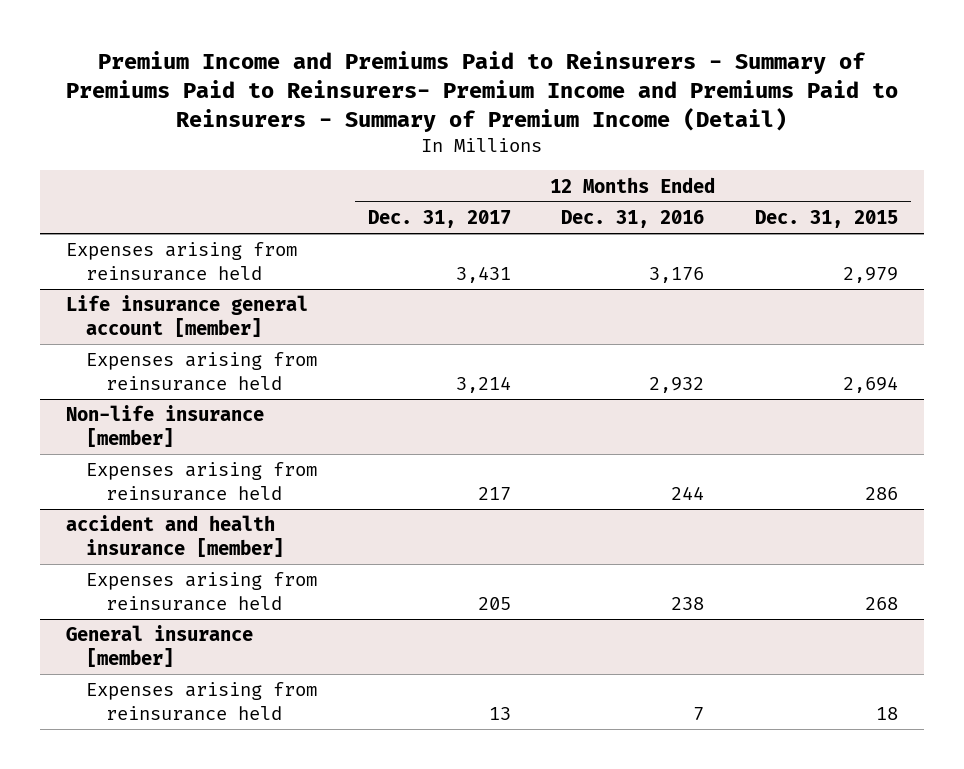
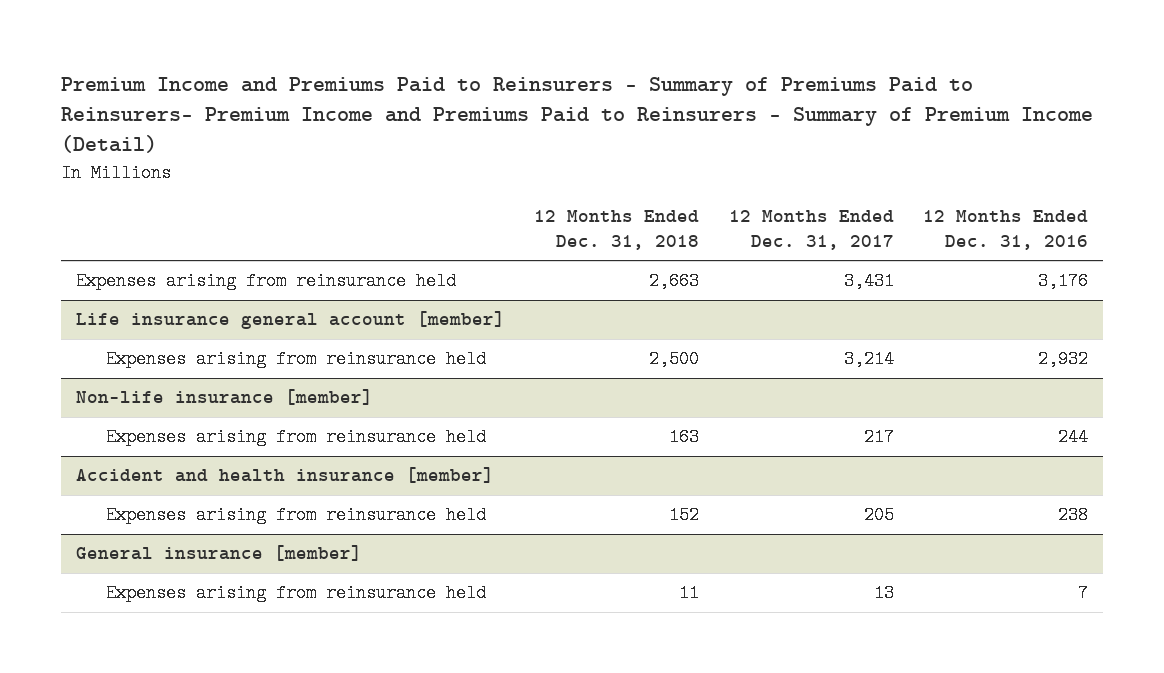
- | 12 Months Ended Dec. 31, 2017 | 12 Months Ended Dec. 31, 2016 | 12 Months Ended Dec. 31, 2015
+ | 12 Months Ended Dec. 31, 2018 | 12 Months Ended Dec. 31, 2017 | 12 Months Ended Dec. 31, 2016
- accident and health insurance [member]
+ Accident and health insurance [member]

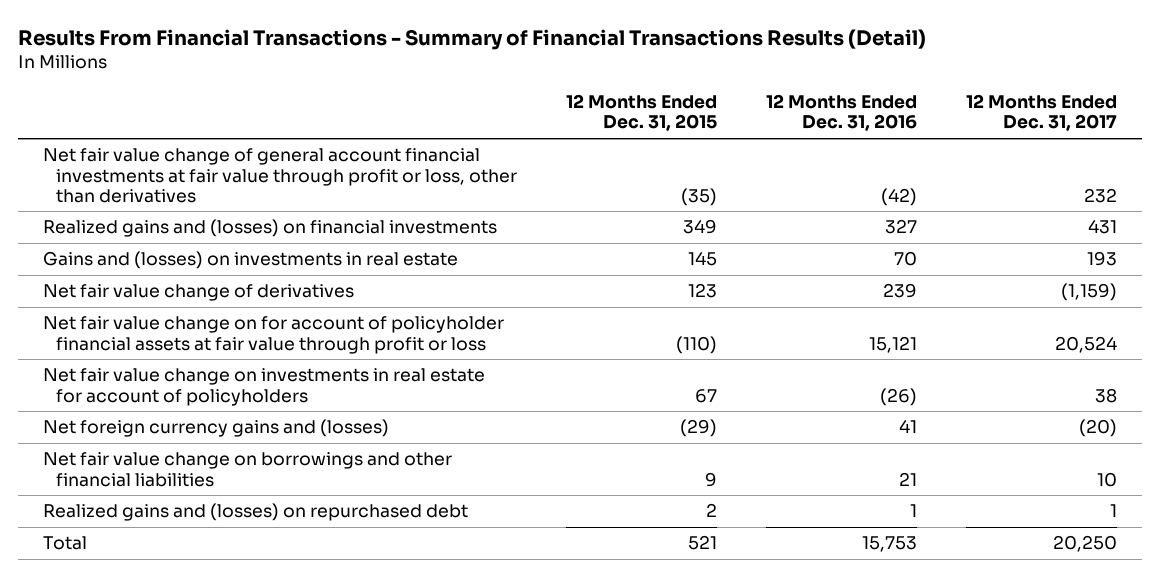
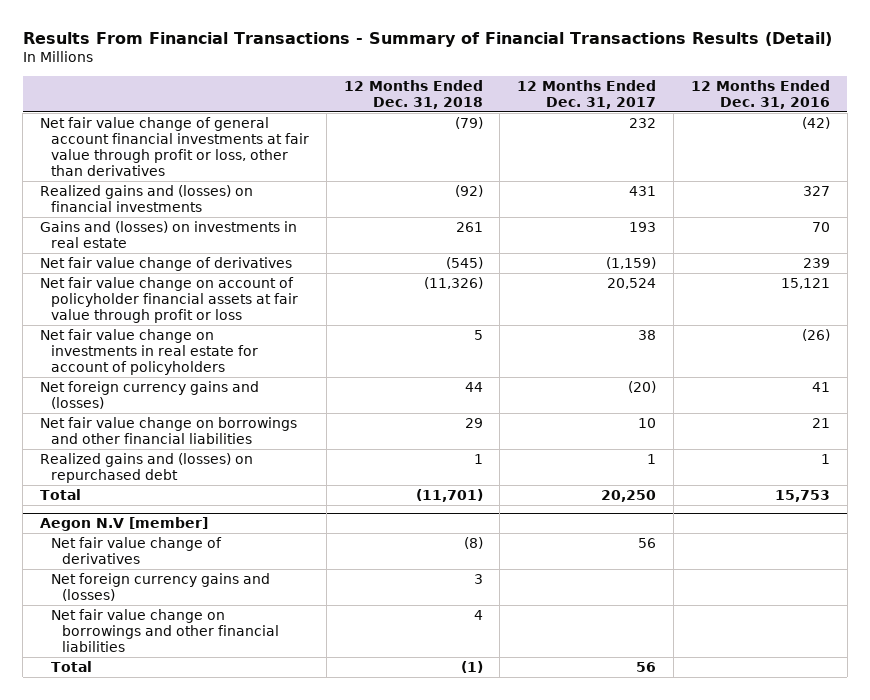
- | 12 Months Ended Dec. 31, 2015 | 12 Months Ended Dec. 31, 2016 | 12 Months Ended Dec. 31, 2017
+ | 12 Months Ended Dec. 31, 2018 | 12 Months Ended Dec. 31, 2017 | 12 Months Ended Dec. 31, 2016
- Net fair value change on for account of policyholder financial assets at fair value through profit or loss | (110) | 15,121 | 20,524
+ Net fair value change on account of policyholder financial assets at fair value through profit or loss | (11,326) | 20,524 | 15,121
+ Aegon N.V [member]
+ Net fair value change of derivatives | (8) | 56 |
+ Net foreign currency gains and (losses) | 3 | |
+ Net fair value change on borrowings and other financial liabilities | 4 | |
+ Total | (1) | 56 |

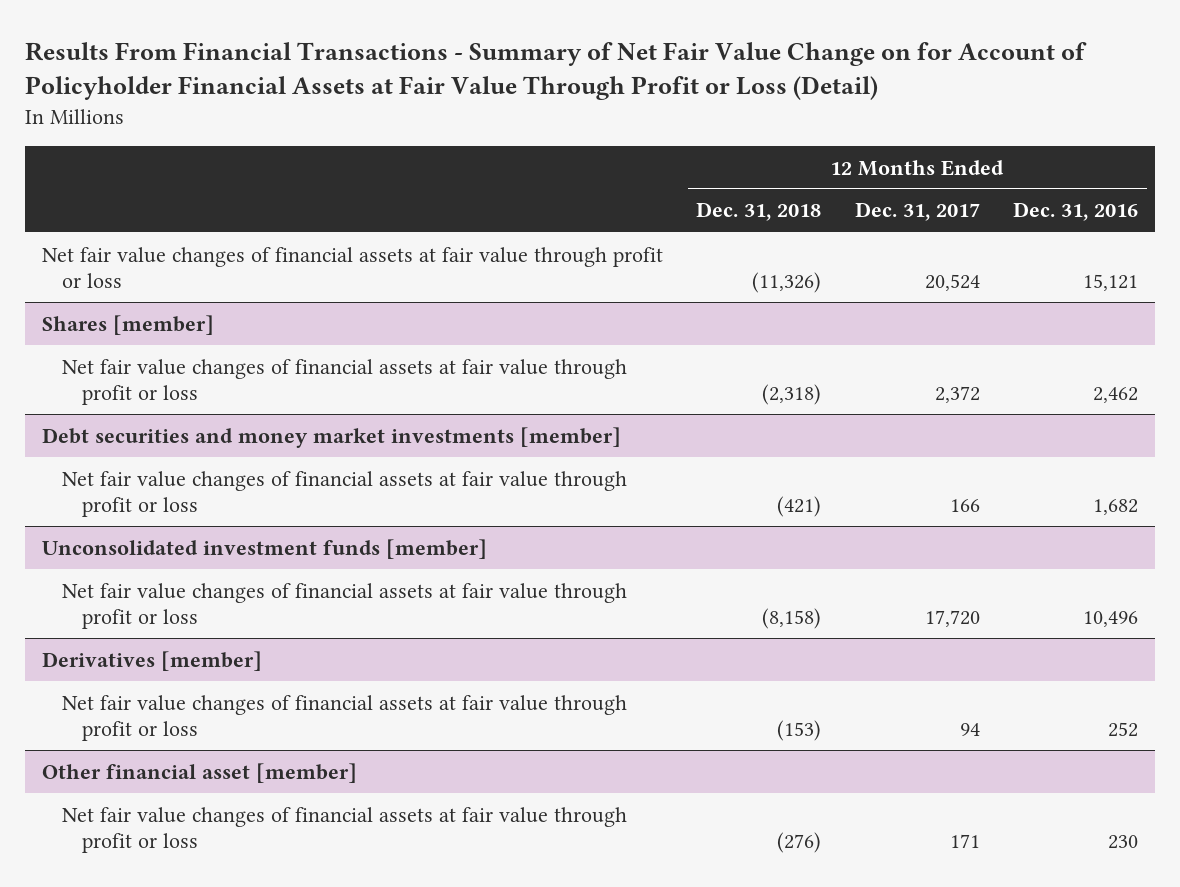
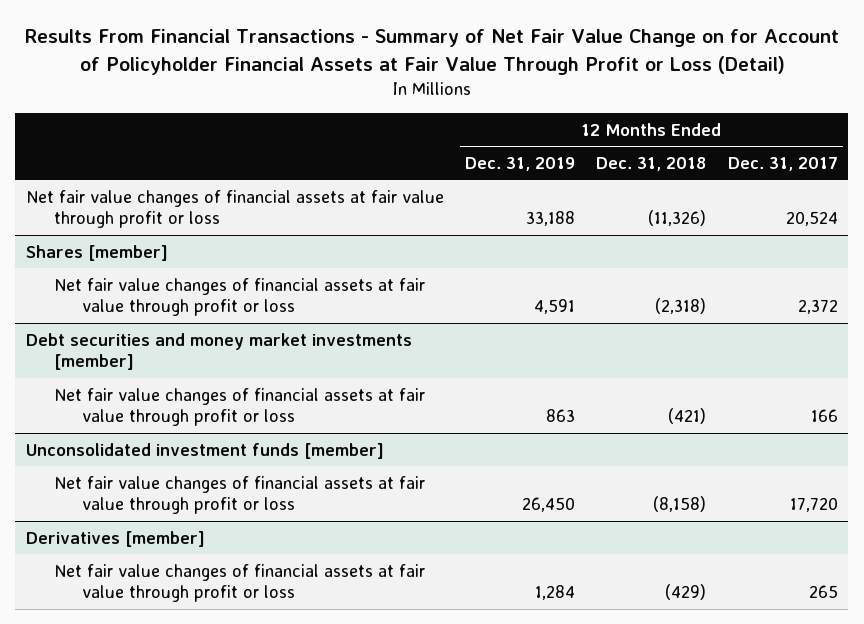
- | 12 Months Ended Dec. 31, 2018 | 12 Months Ended Dec. 31, 2017 | 12 Months Ended Dec. 31, 2016
+ | 12 Months Ended Dec. 31, 2019 | 12 Months Ended Dec. 31, 2018 | 12 Months Ended Dec. 31, 2017
@ Derivatives [member]
- Net fair value changes of financial assets at fair value through profit or loss | (153) | 94 | 252
- Other financial asset [member]
- Net fair value changes of financial assets at fair value through profit or loss | (276) | 171 | 230
@ Derivatives [member]
+ Net fair value changes of financial assets at fair value through profit or loss | 1,284 | (429) | 265

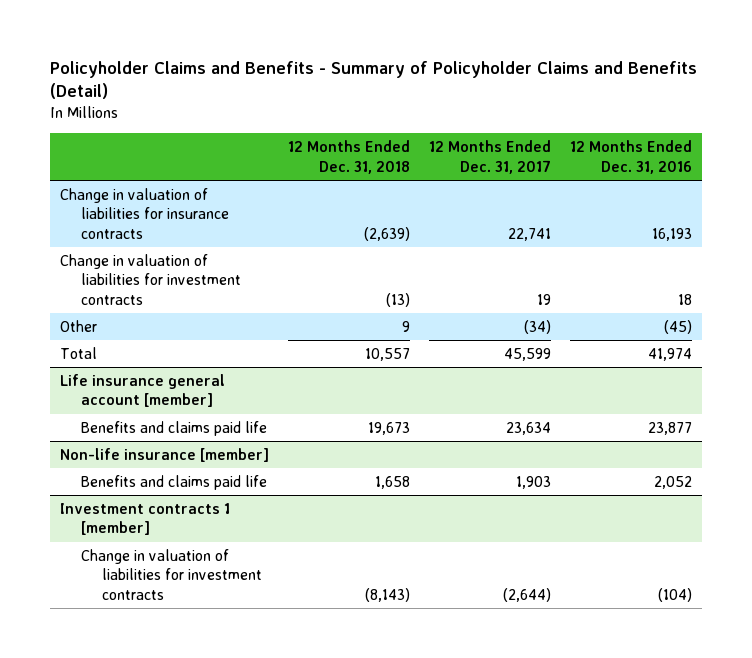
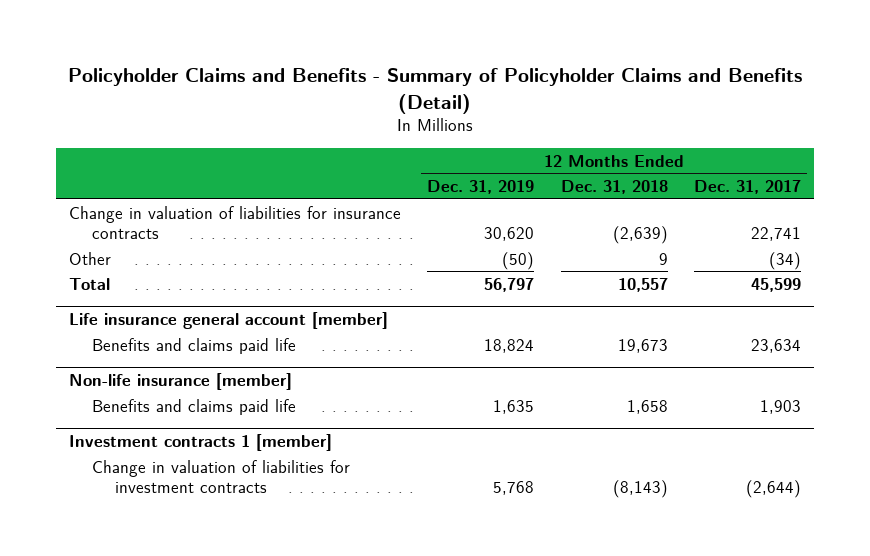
- | 12 Months Ended Dec. 31, 2018 | 12 Months Ended Dec. 31, 2017 | 12 Months Ended Dec. 31, 2016
+ | 12 Months Ended Dec. 31, 2019 | 12 Months Ended Dec. 31, 2018 | 12 Months Ended Dec. 31, 2017
- Change in valuation of liabilities for investment contracts | (13) | 19 | 18

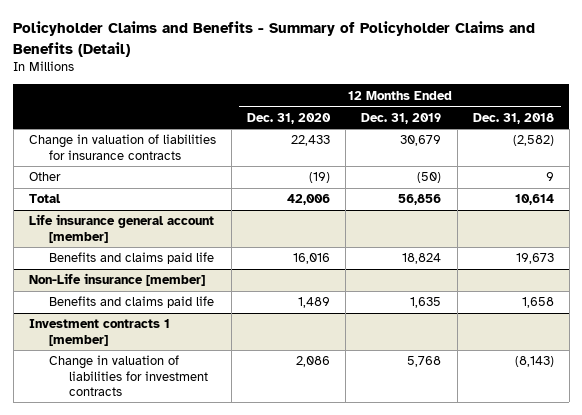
- | 12 Months Ended Dec. 31, 2019 | 12 Months Ended Dec. 31, 2018 | 12 Months Ended Dec. 31, 2017
+ | 12 Months Ended Dec. 31, 2020 | 12 Months Ended Dec. 31, 2019 | 12 Months Ended Dec. 31, 2018
- Change in valuation of liabilities for insurance contracts | 30,620 | (2,639) | 22,741
+ Change in valuation of liabilities for insurance contracts | 22,433 | 30,679 | (2,582)
- Total | 56,797 | 10,557 | 45,599
+ Total | 42,006 | 56,856 | 10,614
- Non-life insurance [member]
+ Non-Life insurance [member]

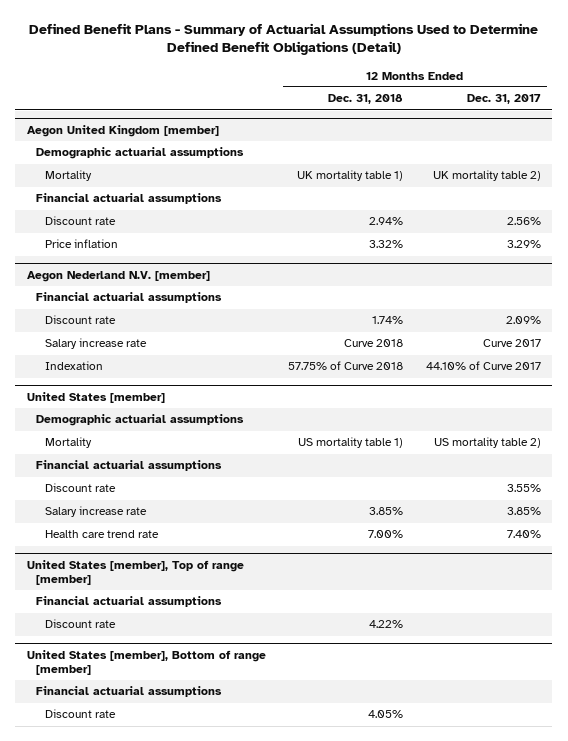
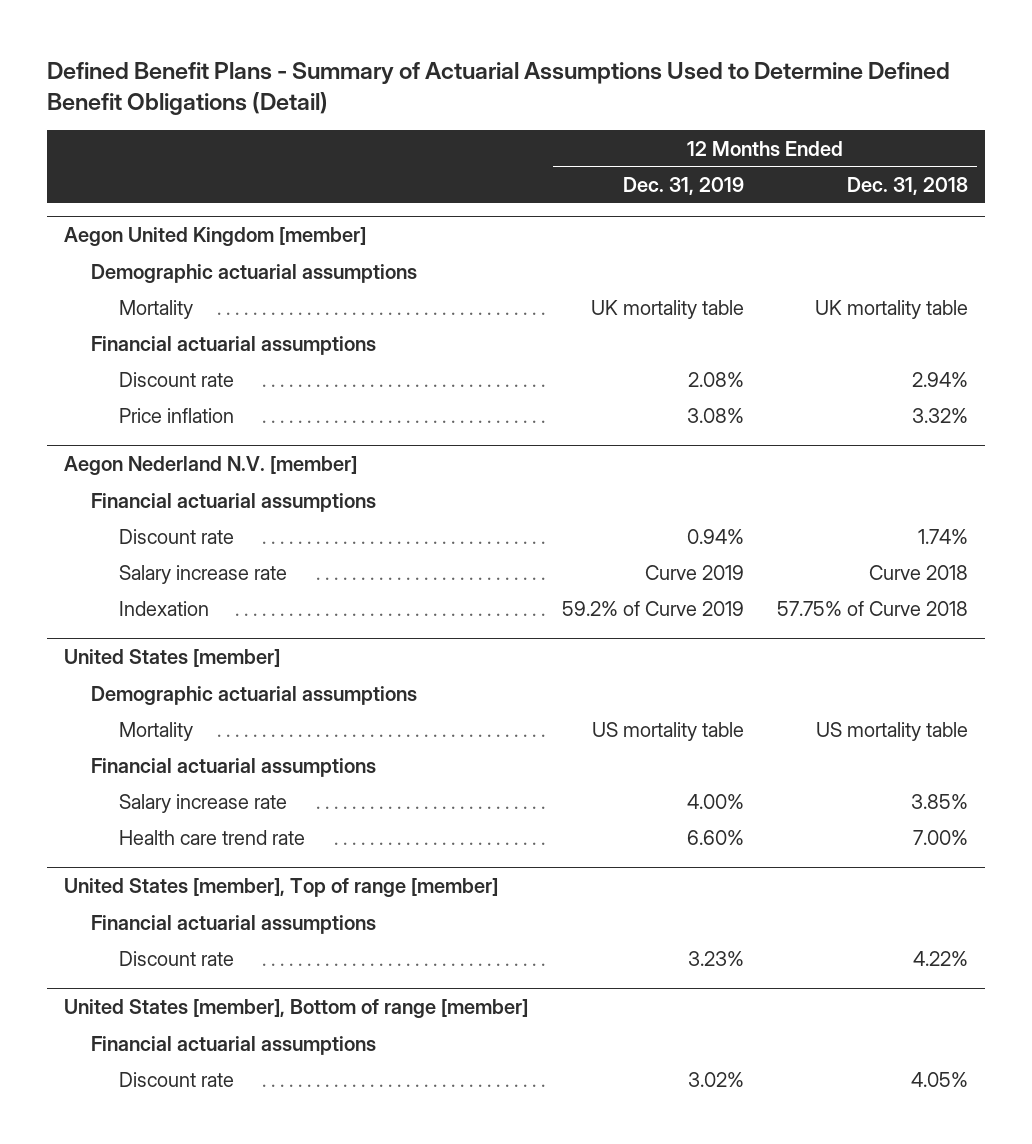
- | 12 Months Ended Dec. 31, 2018 | 12 Months Ended Dec. 31, 2017
+ | 12 Months Ended Dec. 31, 2019 | 12 Months Ended Dec. 31, 2018
@ Aegon United Kingdom [member]
- Mortality | UK mortality table 1) | UK mortality table 2)
+ Mortality | UK mortality table | UK mortality table
@ United States [member]
- Mortality | US mortality table 1) | US mortality table 2)
+ Mortality | US mortality table | US mortality table
- Discount rate | | 3.55%

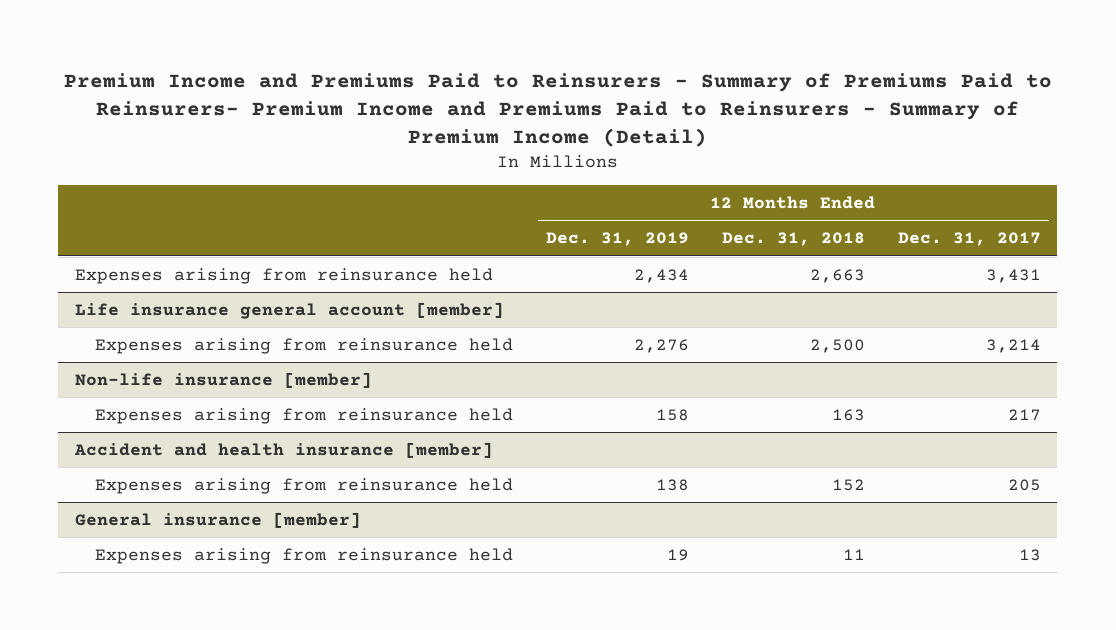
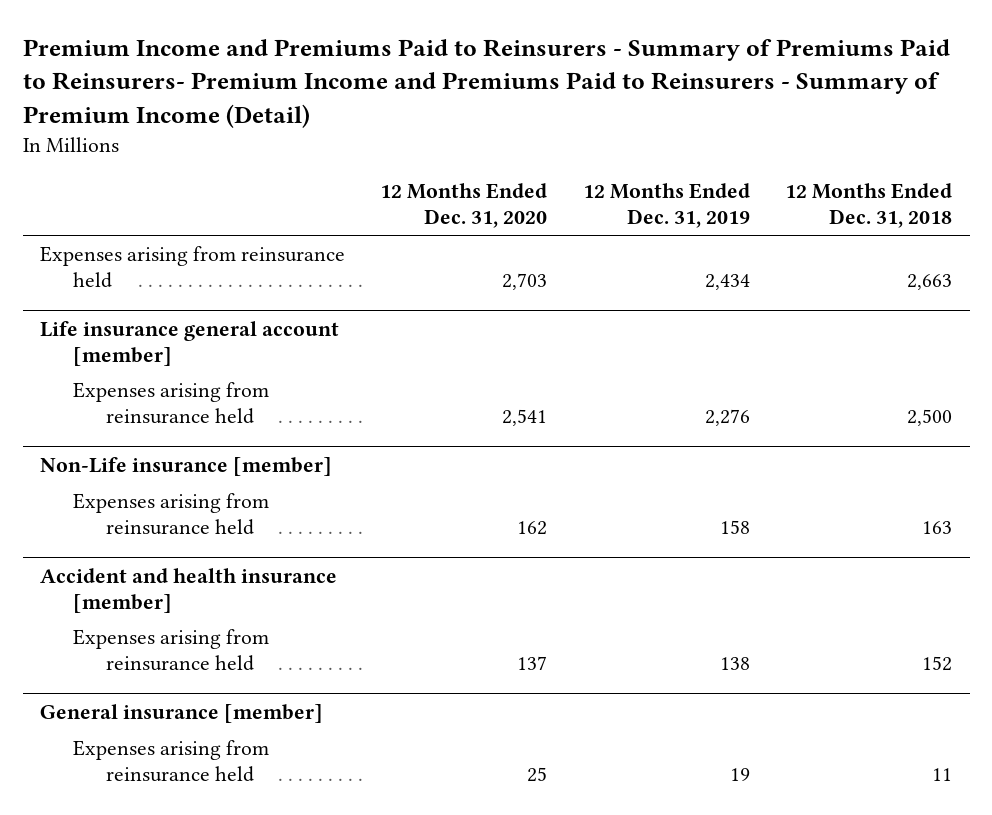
- | 12 Months Ended Dec. 31, 2019 | 12 Months Ended Dec. 31, 2018 | 12 Months Ended Dec. 31, 2017
+ | 12 Months Ended Dec. 31, 2020 | 12 Months Ended Dec. 31, 2019 | 12 Months Ended Dec. 31, 2018
- Non-life insurance [member]
+ Non-Life insurance [member]

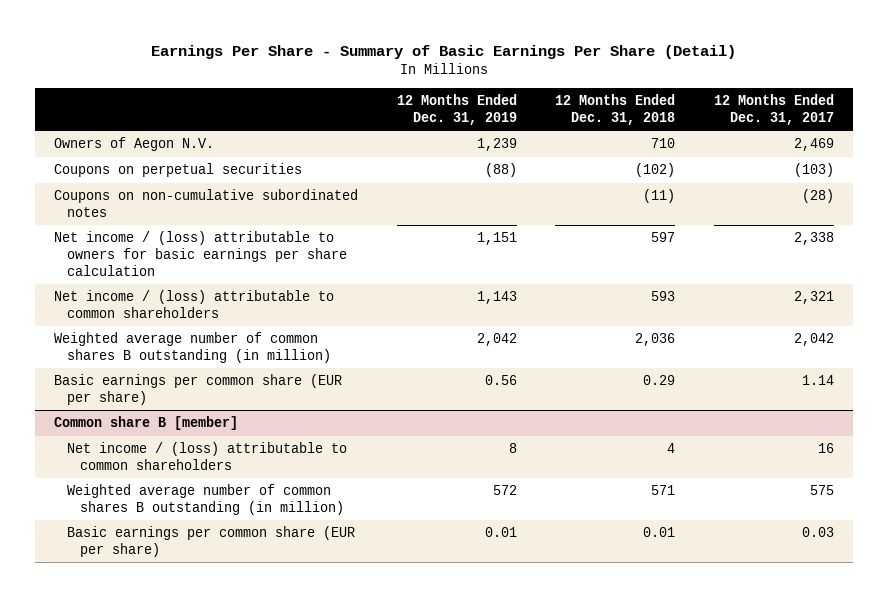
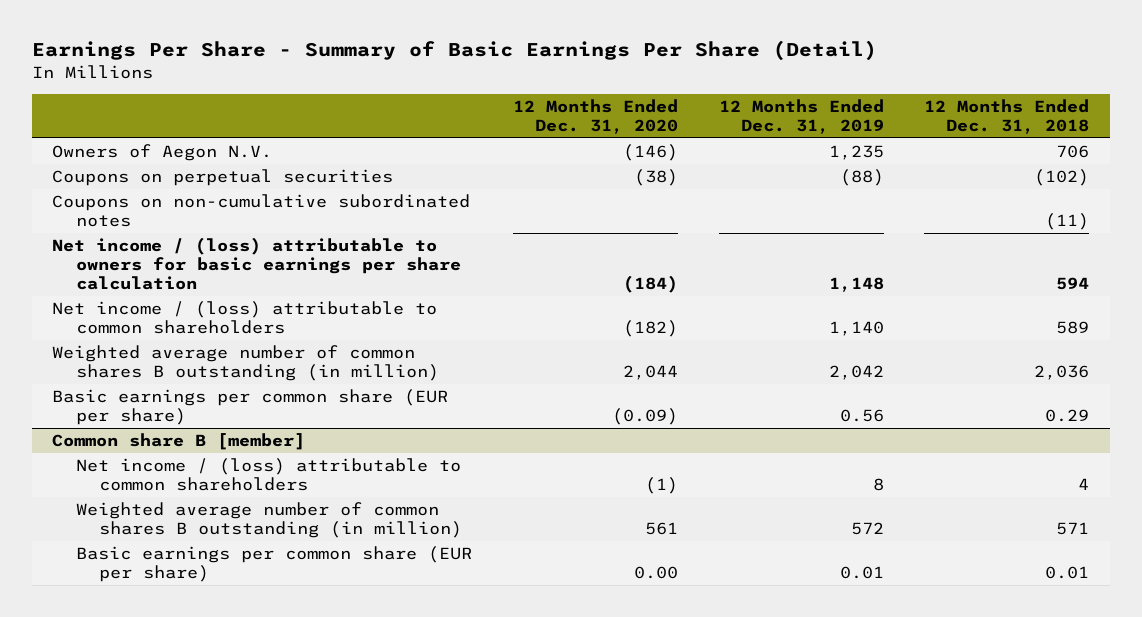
- | 12 Months Ended Dec. 31, 2019 | 12 Months Ended Dec. 31, 2018 | 12 Months Ended Dec. 31, 2017
+ | 12 Months Ended Dec. 31, 2020 | 12 Months Ended Dec. 31, 2019 | 12 Months Ended Dec. 31, 2018
- Owners of Aegon N.V. | 1,239 | 710 | 2,469
+ Owners of Aegon N.V. | (146) | 1,235 | 706
- Net income / (loss) attributable to owners for basic earnings per share calculation | 1,151 | 597 | 2,338
- Net income / (loss) attributable to common shareholders | 1,143 | 593 | 2,321
+ Net income / (loss) attributable to owners for basic earnings per share calculation | (184) | 1,148 | 594
+ Net income / (loss) attributable to common shareholders | (182) | 1,140 | 589

